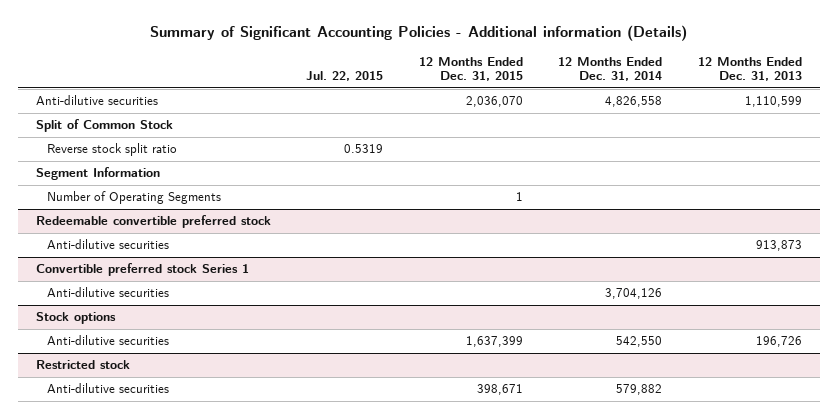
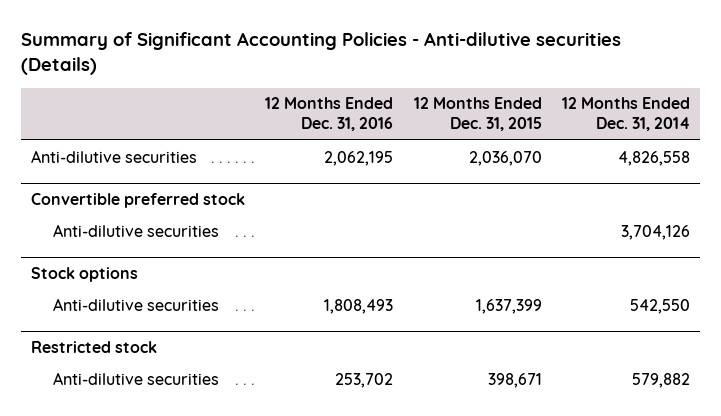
- Summary of Significant Accounting Policies - Additional information (Details)
+ Summary of Significant Accounting Policies - Anti-dilutive securities (Details)
- | Jul. 22, 2015 | 12 Months Ended Dec. 31, 2015 | 12 Months Ended Dec. 31, 2014 | 12 Months Ended Dec. 31, 2013
+ | 12 Months Ended Dec. 31, 2016 | 12 Months Ended Dec. 31, 2015 | 12 Months Ended Dec. 31, 2014
- Split of Common Stock
- Reverse stock split ratio | 0.5319 | | |
- Segment Information
- Number of Operating Segments | | 1 | |
- Redeemable convertible preferred stock
- Anti-dilutive securities | | | | 913,873
- Convertible preferred stock Series 1
+ Convertible preferred stock

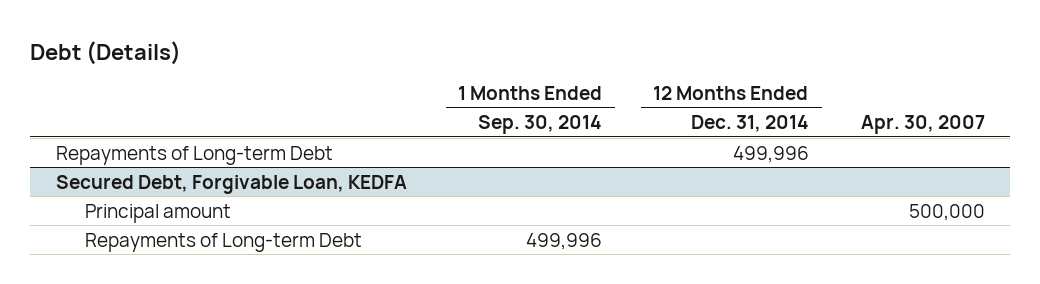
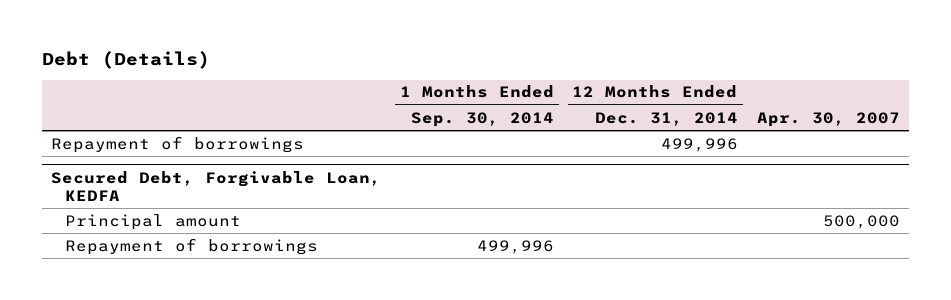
- Repayments of Long-term Debt | | 499,996 |
+ Repayment of borrowings | | 499,996 |
@ Secured Debt, Forgivable Loan, KEDFA
- Repayments of Long-term Debt | 499,996 | |
+ Repayment of borrowings | 499,996 | |

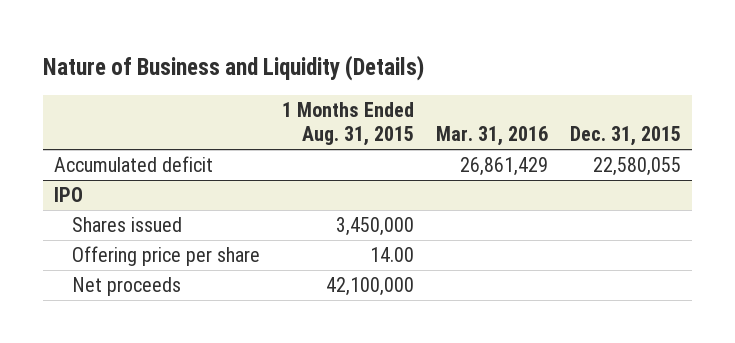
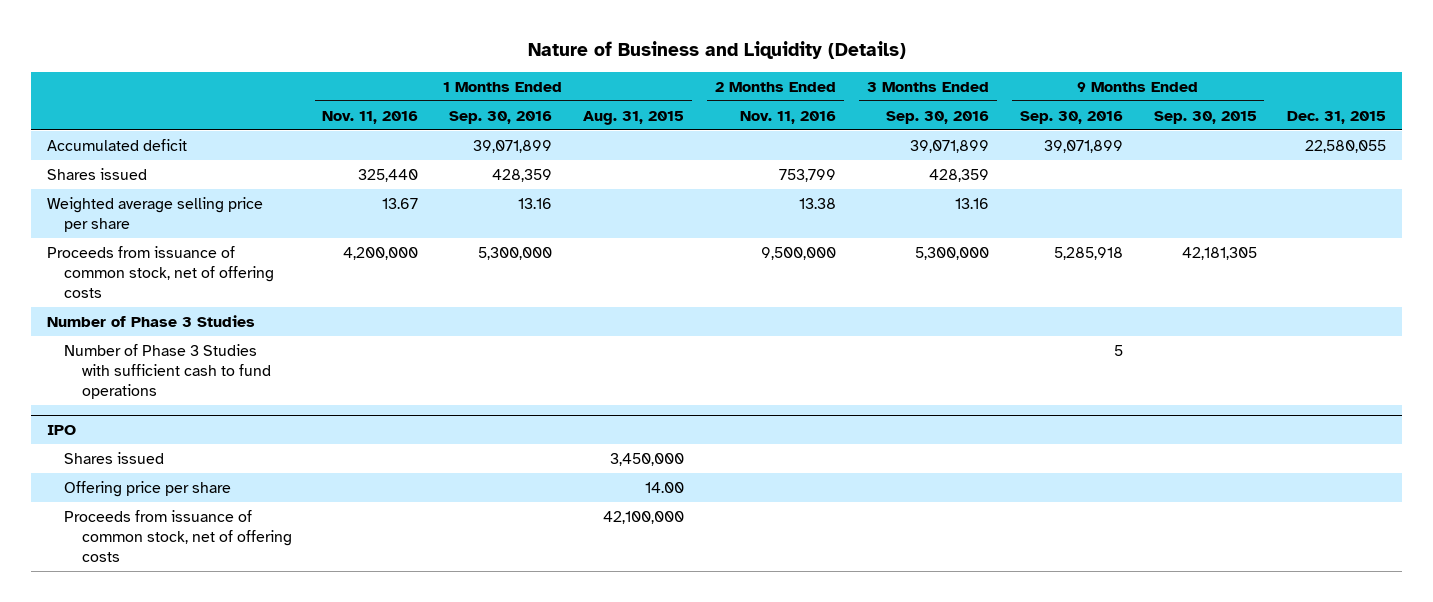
- | 1 Months Ended Aug. 31, 2015 | Mar. 31, 2016 | Dec. 31, 2015
+ | 1 Months Ended Nov. 11, 2016 | 1 Months Ended Sep. 30, 2016 | 1 Months Ended Aug. 31, 2015 | 2 Months Ended Nov. 11, 2016 | 3 Months Ended Sep. 30, 2016 | 9 Months Ended Sep. 30, 2016 | 9 Months Ended Sep. 30, 2015 | Dec. 31, 2015
+ Shares issued | 325,440 | 428,359 | | 753,799 | 428,359 | | |
+ Weighted average selling price per share | 13.67 | 13.16 | | 13.38 | 13.16 | | |
+ Proceeds from issuance of common stock, net of offering costs | 4,200,000 | 5,300,000 | | 9,500,000 | 5,300,000 | 5,285,918 | 42,181,305 |
+ Number of Phase 3 Studies
+ Number of Phase 3 Studies with sufficient cash to fund operations | | | | | | 5 | |
@ IPO
- Net proceeds | 42,100,000 | |
+ Proceeds from issuance of common stock, net of offering costs | | | 42,100,000 | | | | |

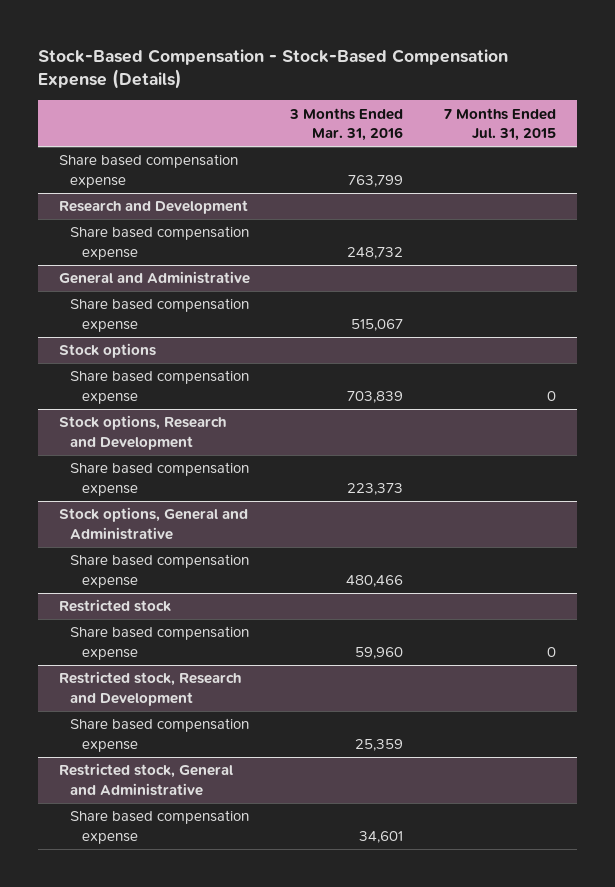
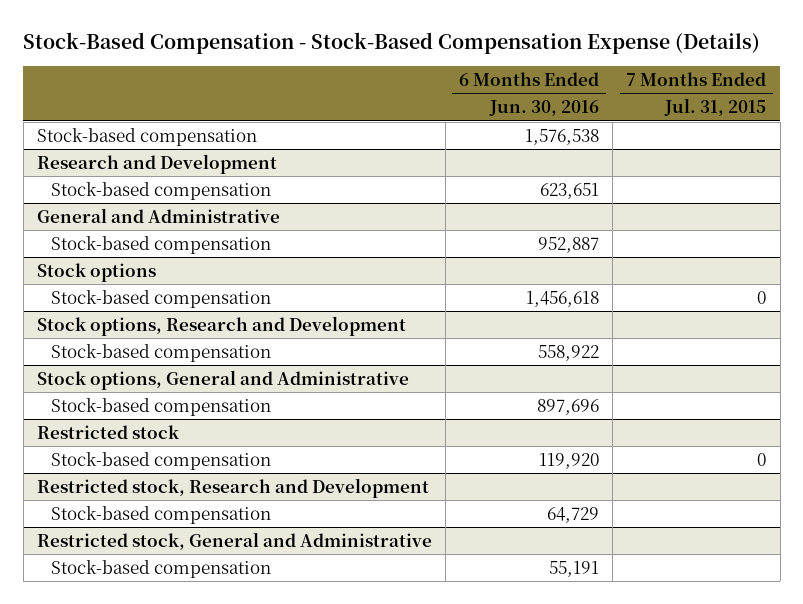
- | 3 Months Ended Mar. 31, 2016 | 7 Months Ended Jul. 31, 2015
+ | 6 Months Ended Jun. 30, 2016 | 7 Months Ended Jul. 31, 2015
- Share based compensation expense | 763,799 |
+ Stock-based compensation | 1,576,538 |
@ Research and Development
- Share based compensation expense | 248,732 |
+ Stock-based compensation | 623,651 |
@ General and Administrative
- Share based compensation expense | 515,067 |
+ Stock-based compensation | 952,887 |
@ Stock options
- Share based compensation expense | 703,839 | 0
+ Stock-based compensation | 1,456,618 | 0
@ Stock options, Research and Development
- Share based compensation expense | 223,373 |
+ Stock-based compensation | 558,922 |
@ Stock options, General and Administrative
- Share based compensation expense | 480,466 |
+ Stock-based compensation | 897,696 |
@ Restricted stock
- Share based compensation expense | 59,960 | 0
+ Stock-based compensation | 119,920 | 0
@ Restricted stock, Research and Development
- Share based compensation expense | 25,359 |
+ Stock-based compensation | 64,729 |
@ Restricted stock, General and Administrative
- Share based compensation expense | 34,601 |
+ Stock-based compensation | 55,191 |

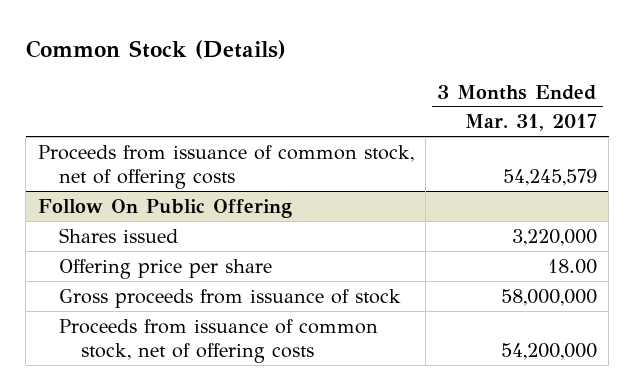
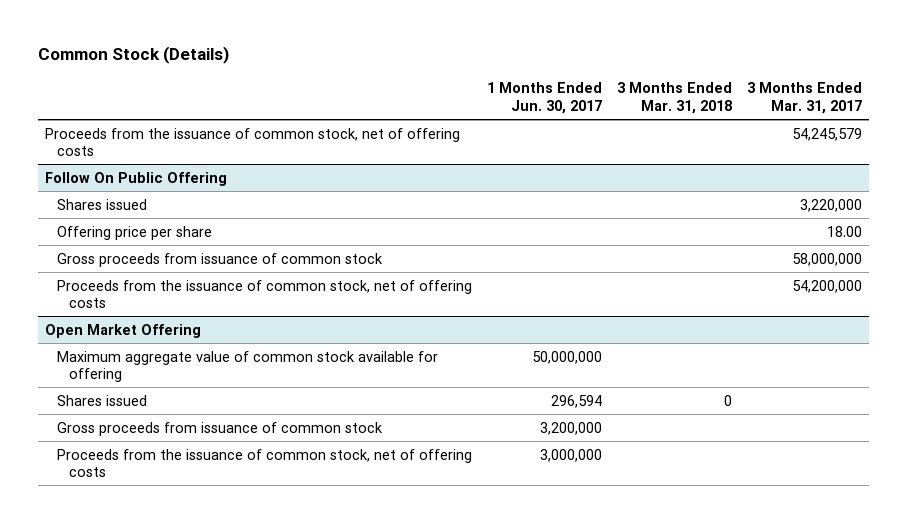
- | 3 Months Ended Mar. 31, 2017
+ | 1 Months Ended Jun. 30, 2017 | 3 Months Ended Mar. 31, 2018 | 3 Months Ended Mar. 31, 2017
- Proceeds from issuance of common stock, net of offering costs | 54,245,579
+ Proceeds from the issuance of common stock, net of offering costs | | | 54,245,579
@ Follow On Public Offering
- Gross proceeds from issuance of stock | 58,000,000
- Proceeds from issuance of common stock, net of offering costs | 54,200,000
+ Gross proceeds from issuance of common stock | | | 58,000,000
+ Proceeds from the issuance of common stock, net of offering costs | | | 54,200,000
+ Open Market Offering
+ Maximum aggregate value of common stock available for offering | 50,000,000 | |
+ Shares issued | 296,594 | 0 |
+ Gross proceeds from issuance of common stock | 3,200,000 | |
+ Proceeds from the issuance of common stock, net of offering costs | 3,000,000 | |

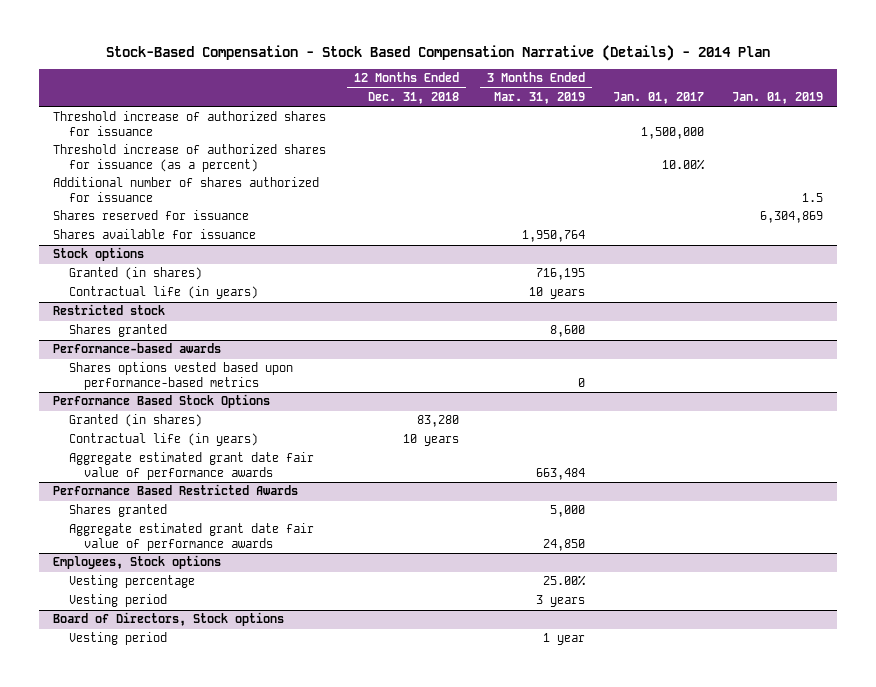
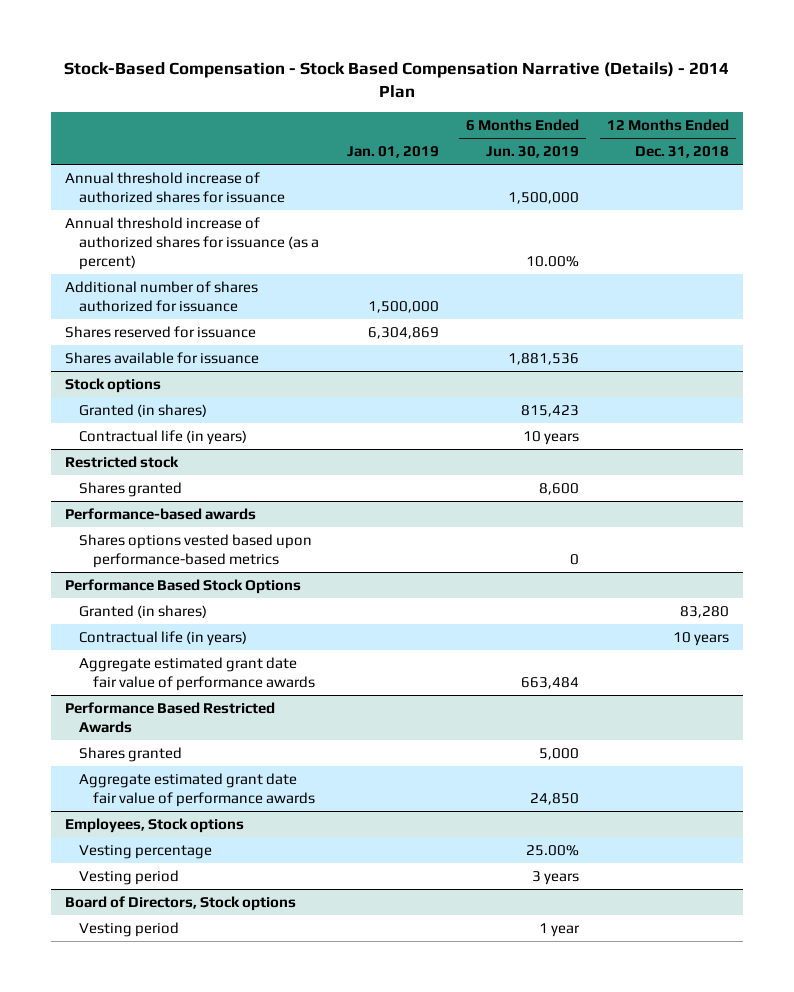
- | 12 Months Ended Dec. 31, 2018 | 3 Months Ended Mar. 31, 2019 | Jan. 01, 2017 | Jan. 01, 2019
+ | Jan. 01, 2019 | 6 Months Ended Jun. 30, 2019 | 12 Months Ended Dec. 31, 2018
- Threshold increase of authorized shares for issuance | | | 1,500,000 |
- Threshold increase of authorized shares for issuance (as a percent) | | | 10.00% |
- Additional number of shares authorized for issuance | | | | 1.5
+ Annual threshold increase of authorized shares for issuance | | 1,500,000 |
+ Annual threshold increase of authorized shares for issuance (as a percent) | | 10.00% |
+ Additional number of shares authorized for issuance | 1,500,000 | |

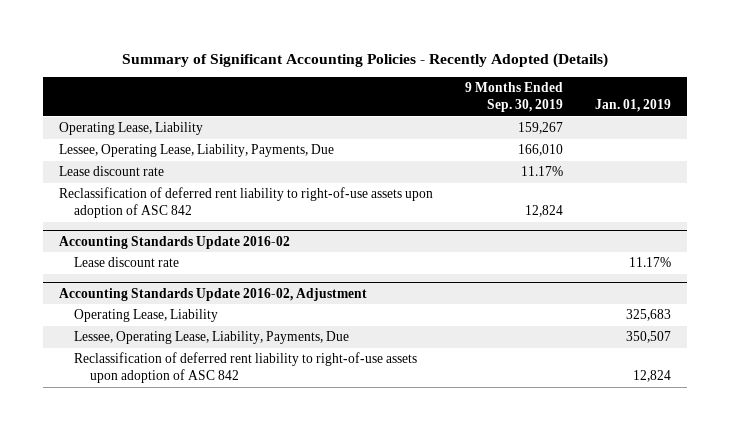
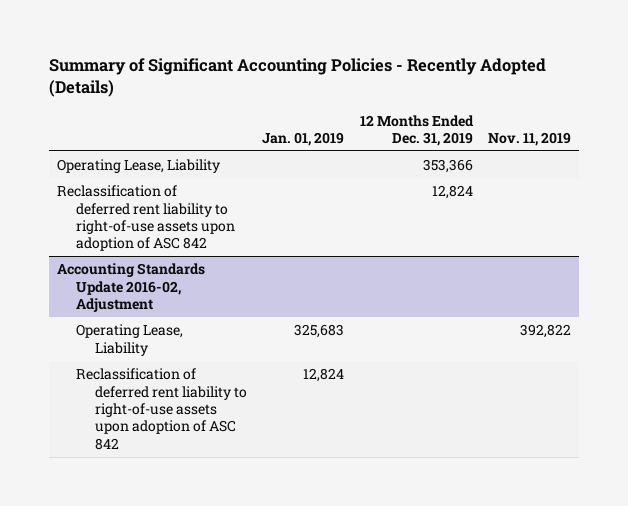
- | 9 Months Ended Sep. 30, 2019 | Jan. 01, 2019
+ | Jan. 01, 2019 | 12 Months Ended Dec. 31, 2019 | Nov. 11, 2019
- Lessee, Operating Lease, Liability, Payments, Due | 166,010 |
- Lease discount rate | 11.17% |
- Accounting Standards Update 2016-02
- Lease discount rate | | 11.17%
@ Accounting Standards Update 2016-02, Adjustment
- Lessee, Operating Lease, Liability, Payments, Due | | 350,507

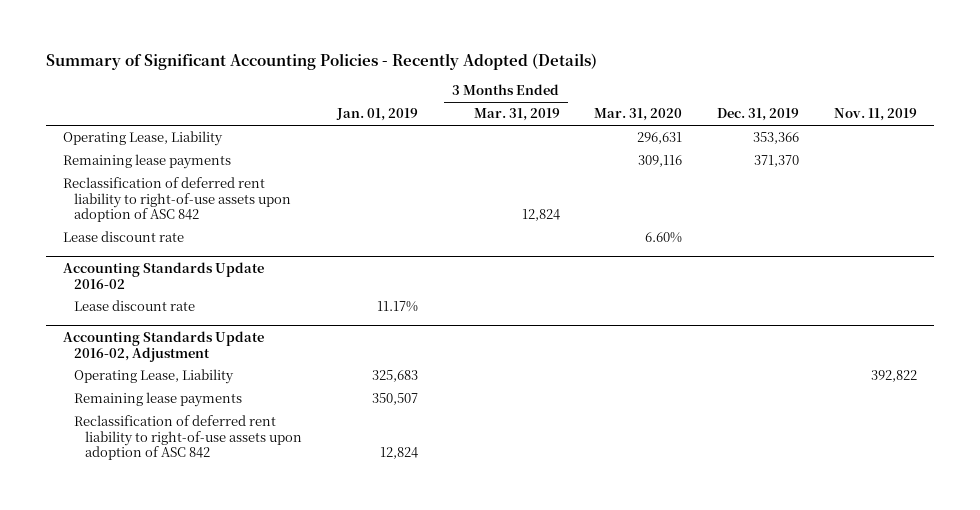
- | Jan. 01, 2019 | 12 Months Ended Dec. 31, 2019 | Nov. 11, 2019
+ | Jan. 01, 2019 | 3 Months Ended Mar. 31, 2019 | Mar. 31, 2020 | Dec. 31, 2019 | Nov. 11, 2019
+ Remaining lease payments | | | 309,116 | 371,370 |
+ Lease discount rate | | | 6.60% | |
+ Accounting Standards Update 2016-02
+ Lease discount rate | 11.17% | | | |
@ Accounting Standards Update 2016-02, Adjustment
+ Remaining lease payments | 350,507 | | | |

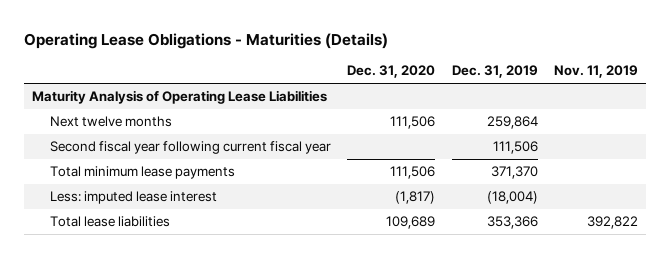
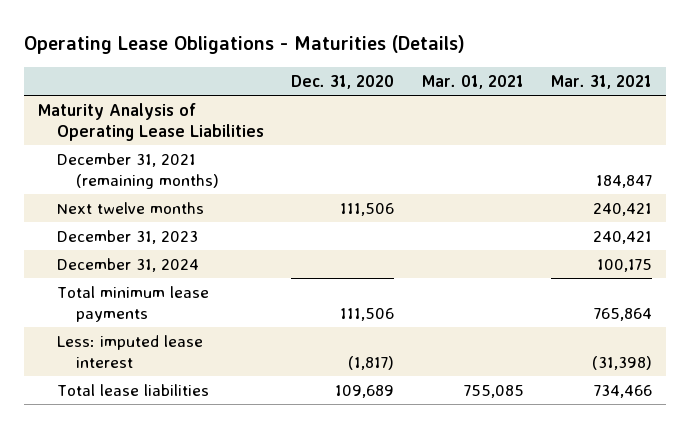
- | Dec. 31, 2020 | Dec. 31, 2019 | Nov. 11, 2019
+ | Dec. 31, 2020 | Mar. 01, 2021 | Mar. 31, 2021
+ December 31, 2021 (remaining months) | | | 184,847
- Second fiscal year following current fiscal year | | 111,506 |
+ December 31, 2023 | | | 240,421
+ December 31, 2024 | | | 100,175

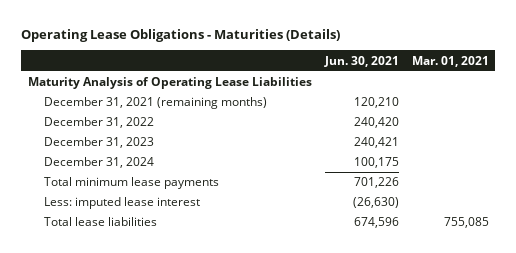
- | Dec. 31, 2020 | Mar. 01, 2021 | Mar. 31, 2021
+ | Jun. 30, 2021 | Mar. 01, 2021
- Next twelve months | 111,506 | | 240,421
+ December 31, 2022 | 240,420 |

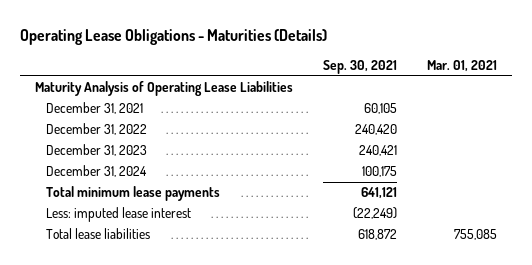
- | Jun. 30, 2021 | Mar. 01, 2021
+ | Sep. 30, 2021 | Mar. 01, 2021
- December 31, 2021 (remaining months) | 120,210 |
+ December 31, 2021 | 60,105 |

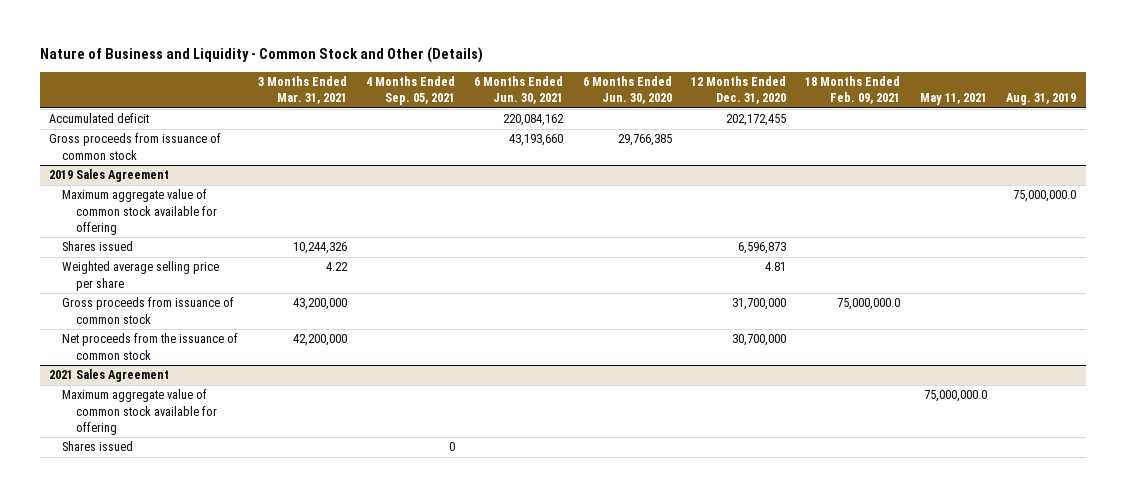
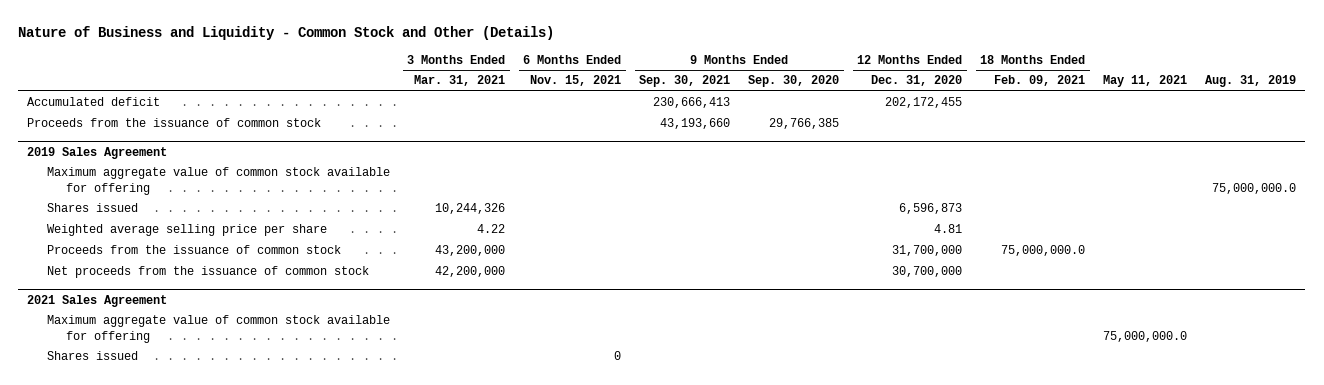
- | 3 Months Ended Mar. 31, 2021 | 4 Months Ended Sep. 05, 2021 | 6 Months Ended Jun. 30, 2021 | 6 Months Ended Jun. 30, 2020 | 12 Months Ended Dec. 31, 2020 | 18 Months Ended Feb. 09, 2021 | May 11, 2021 | Aug. 31, 2019
+ | 3 Months Ended Mar. 31, 2021 | 6 Months Ended Nov. 15, 2021 | 9 Months Ended Sep. 30, 2021 | 9 Months Ended Sep. 30, 2020 | 12 Months Ended Dec. 31, 2020 | 18 Months Ended Feb. 09, 2021 | May 11, 2021 | Aug. 31, 2019
- Gross proceeds from issuance of common stock | | | 43,193,660 | 29,766,385 | | | |
+ Proceeds from the issuance of common stock | | | 43,193,660 | 29,766,385 | | | |
@ 2019 Sales Agreement
- Gross proceeds from issuance of common stock | 43,200,000 | | | | 31,700,000 | 75,000,000.0 | |
+ Proceeds from the issuance of common stock | 43,200,000 | | | | 31,700,000 | 75,000,000.0 | |

